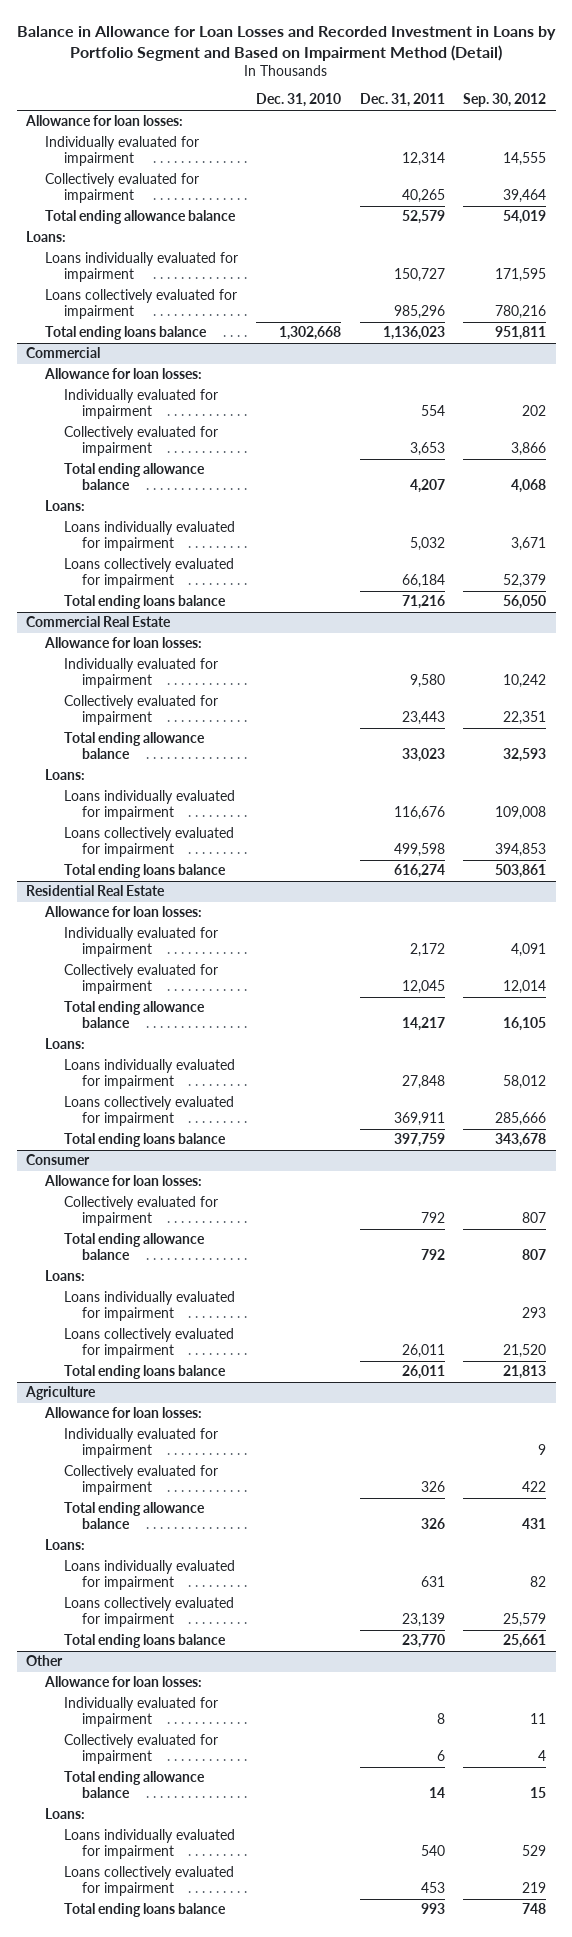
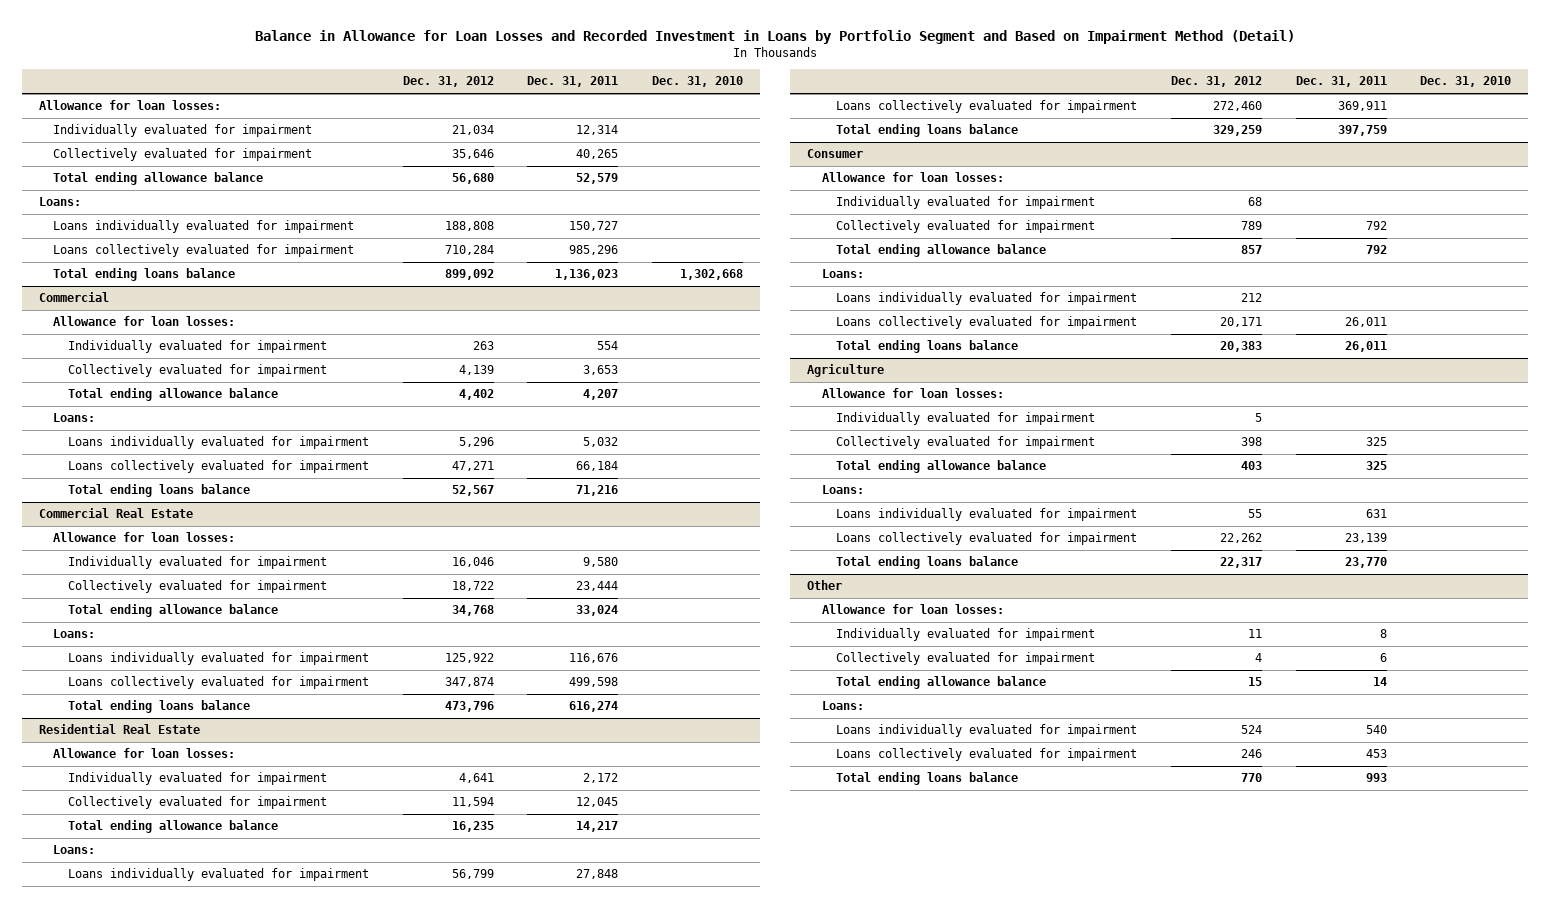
- | Dec. 31, 2010 | Dec. 31, 2011 | Sep. 30, 2012
+ | Dec. 31, 2012 | Dec. 31, 2011 | Dec. 31, 2010
@ Commercial Real Estate
- Collectively evaluated for impairment | | 23,443 | 22,351
- Total ending allowance balance | | 33,023 | 32,593
+ Collectively evaluated for impairment | 18,722 | 23,444 |
+ Total ending allowance balance | 34,768 | 33,024 |
@ Consumer
+ Individually evaluated for impairment | 68 | |
@ Agriculture
- Collectively evaluated for impairment | | 326 | 422
- Total ending allowance balance | | 326 | 431
+ Collectively evaluated for impairment | 398 | 325 |
+ Total ending allowance balance | 403 | 325 |

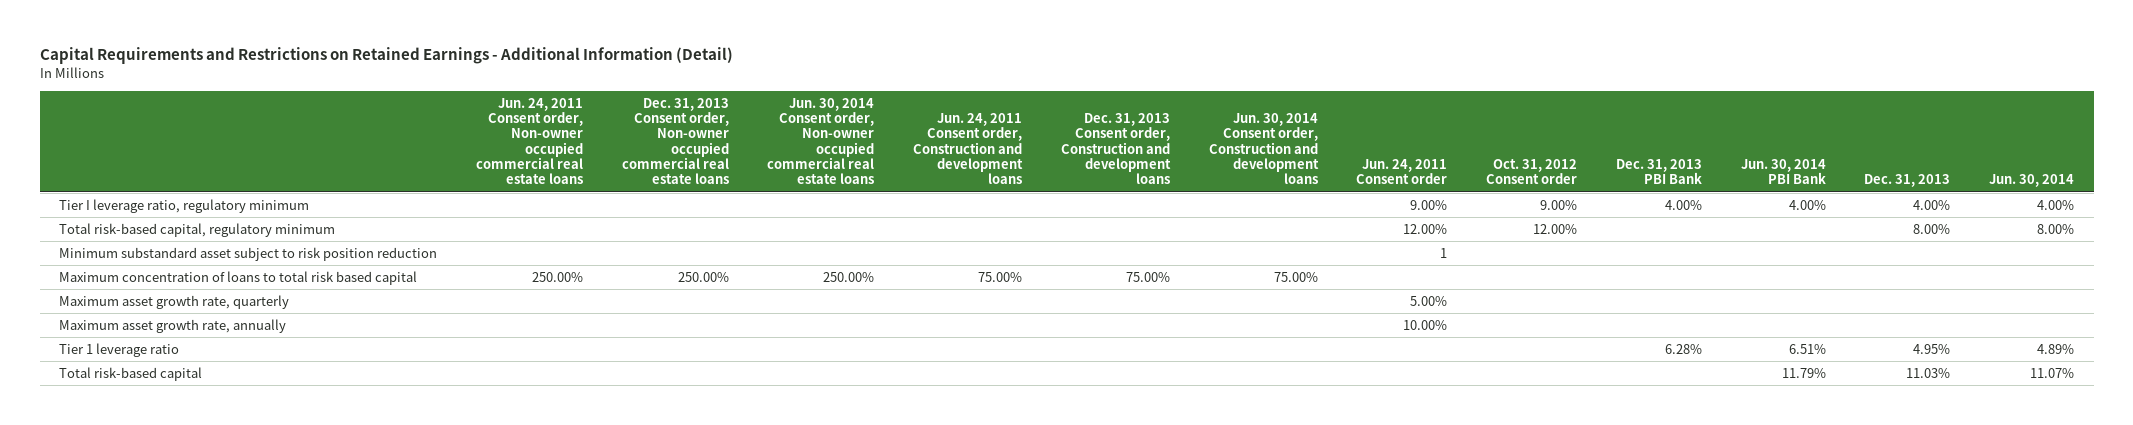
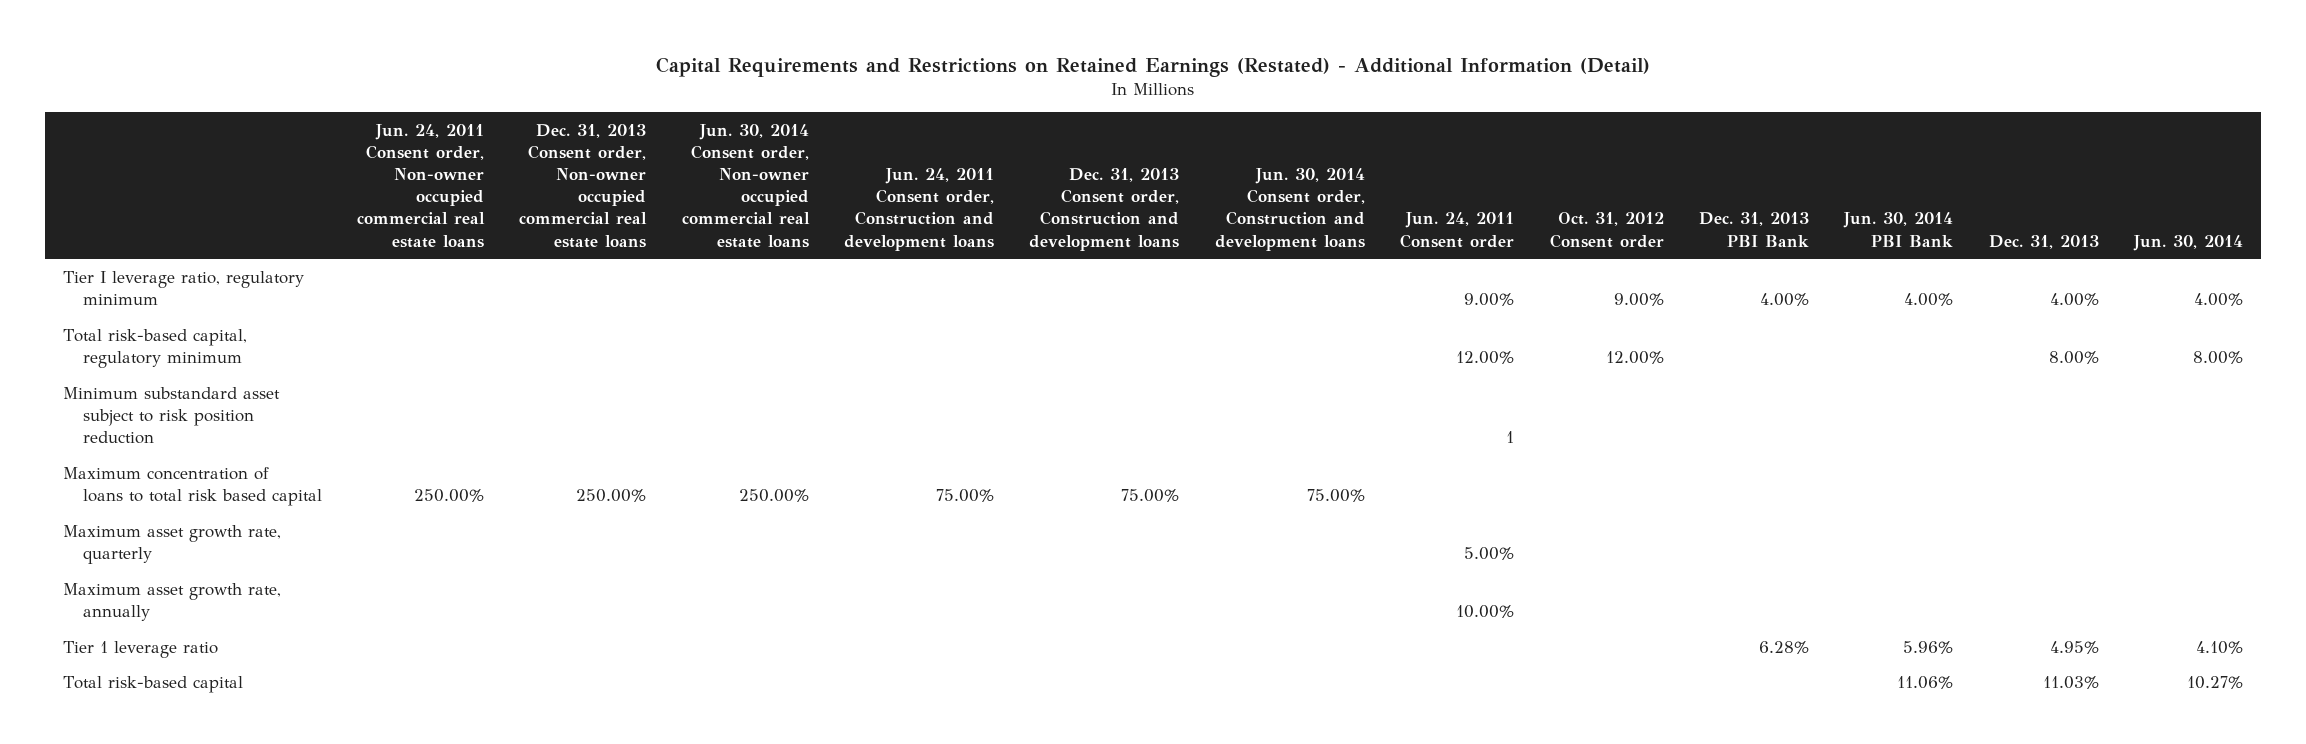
- Capital Requirements and Restrictions on Retained Earnings - Additional Information (Detail)
+ Capital Requirements and Restrictions on Retained Earnings (Restated) - Additional Information (Detail)
- Tier 1 leverage ratio | | | | | | | | | 6.28% | 6.51% | 4.95% | 4.89%
- Total risk-based capital | | | | | | | | | | 11.79% | 11.03% | 11.07%
+ Tier 1 leverage ratio | | | | | | | | | 6.28% | 5.96% | 4.95% | 4.10%
+ Total risk-based capital | | | | | | | | | | 11.06% | 11.03% | 10.27%

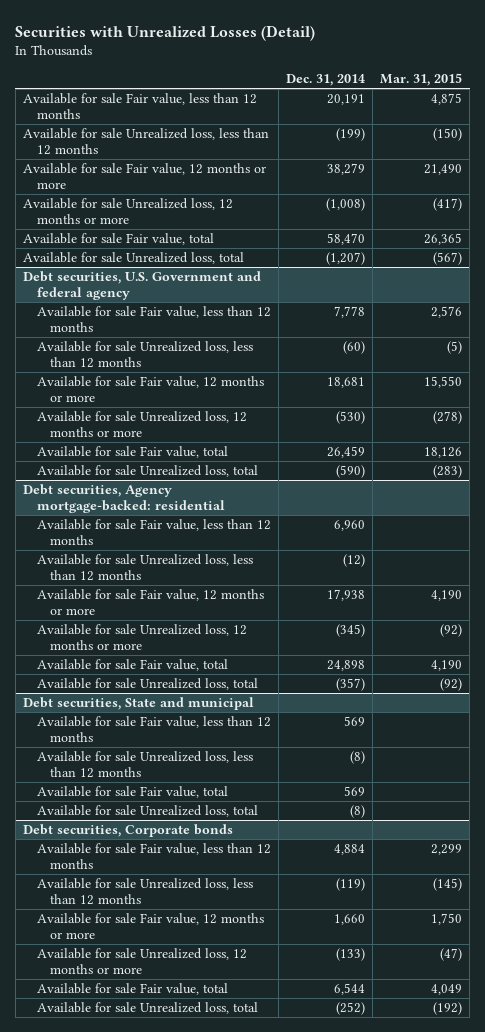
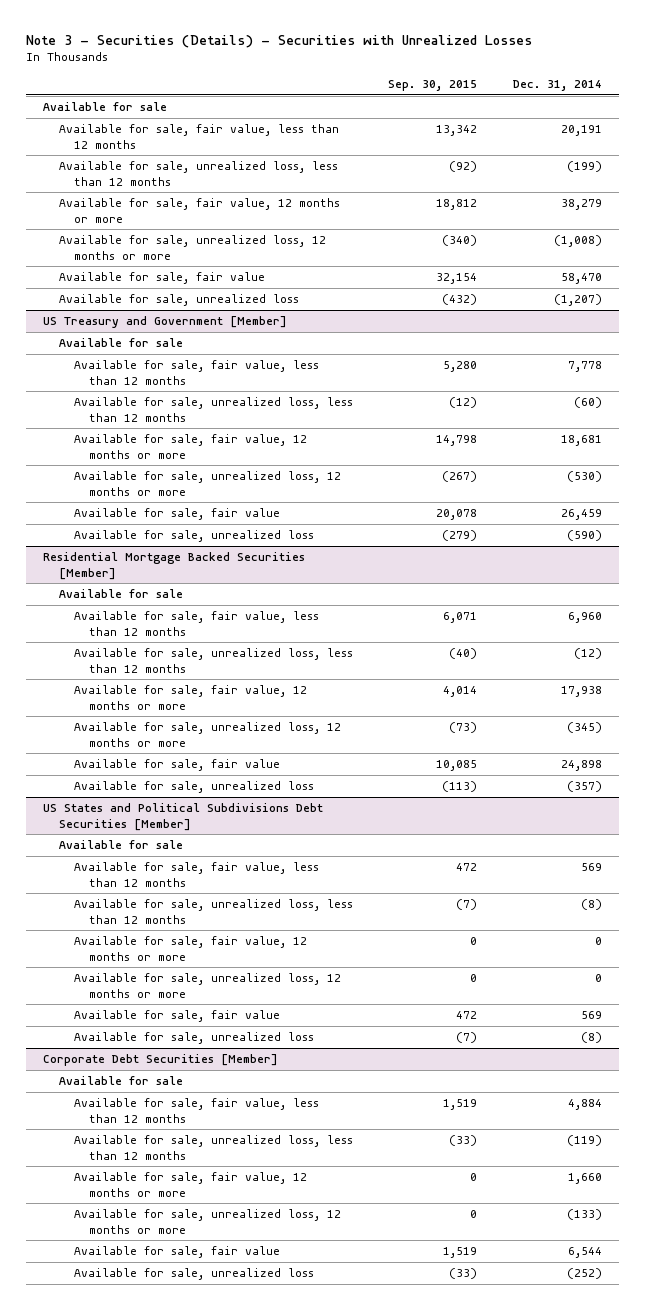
- Securities with Unrealized Losses (Detail)
+ Note 3 - Securities (Details) - Securities with Unrealized Losses
- | Dec. 31, 2014 | Mar. 31, 2015
+ | Sep. 30, 2015 | Dec. 31, 2014
- Available for sale Fair value, less than 12 months | 20,191 | 4,875
- Available for sale Unrealized loss, less than 12 months | (199) | (150)
- Available for sale Fair value, 12 months or more | 38,279 | 21,490
- Available for sale Unrealized loss, 12 months or more | (1,008) | (417)
- Available for sale Fair value, total | 58,470 | 26,365
- Available for sale Unrealized loss, total | (1,207) | (567)
- Debt securities, U.S. Government and federal agency
- Available for sale Fair value, less than 12 months | 7,778 | 2,576
- Available for sale Unrealized loss, less than 12 months | (60) | (5)
- Available for sale Fair value, 12 months or more | 18,681 | 15,550
- Available for sale Unrealized loss, 12 months or more | (530) | (278)
- Available for sale Fair value, total | 26,459 | 18,126
- Available for sale Unrealized loss, total | (590) | (283)
- Debt securities, Agency mortgage-backed: residential
- Available for sale Fair value, less than 12 months | 6,960 |
- Available for sale Unrealized loss, less than 12 months | (12) |
- Available for sale Fair value, 12 months or more | 17,938 | 4,190
- Available for sale Unrealized loss, 12 months or more | (345) | (92)
- Available for sale Fair value, total | 24,898 | 4,190
- Available for sale Unrealized loss, total | (357) | (92)
- Debt securities, State and municipal
- Available for sale Fair value, less than 12 months | 569 |
- Available for sale Unrealized loss, less than 12 months | (8) |
- Available for sale Fair value, total | 569 |
- Available for sale Unrealized loss, total | (8) |
- Debt securities, Corporate bonds
- Available for sale Fair value, less than 12 months | 4,884 | 2,299
- Available for sale Unrealized loss, less than 12 months | (119) | (145)
- Available for sale Fair value, 12 months or more | 1,660 | 1,750
- Available for sale Unrealized loss, 12 months or more | (133) | (47)
- Available for sale Fair value, total | 6,544 | 4,049
- Available for sale Unrealized loss, total | (252) | (192)
+ Available for sale
+ Available for sale, fair value, less than 12 months | 13,342 | 20,191
+ Available for sale, unrealized loss, less than 12 months | (92) | (199)
+ Available for sale, fair value, 12 months or more | 18,812 | 38,279
+ Available for sale, unrealized loss, 12 months or more | (340) | (1,008)
+ Available for sale, fair value | 32,154 | 58,470
+ Available for sale, unrealized loss | (432) | (1,207)
+ US Treasury and Government [Member]
+ Available for sale
+ Available for sale, fair value, less than 12 months | 5,280 | 7,778
+ Available for sale, unrealized loss, less than 12 months | (12) | (60)
+ Available for sale, fair value, 12 months or more | 14,798 | 18,681
+ Available for sale, unrealized loss, 12 months or more | (267) | (530)
+ Available for sale, fair value | 20,078 | 26,459
+ Available for sale, unrealized loss | (279) | (590)
+ Residential Mortgage Backed Securities [Member]
+ Available for sale
+ Available for sale, fair value, less than 12 months | 6,071 | 6,960
+ Available for sale, unrealized loss, less than 12 months | (40) | (12)
+ Available for sale, fair value, 12 months or more | 4,014 | 17,938
+ Available for sale, unrealized loss, 12 months or more | (73) | (345)
+ Available for sale, fair value | 10,085 | 24,898
+ Available for sale, unrealized loss | (113) | (357)
+ US States and Political Subdivisions Debt Securities [Member]
+ Available for sale
+ Available for sale, fair value, less than 12 months | 472 | 569
+ Available for sale, unrealized loss, less than 12 months | (7) | (8)
+ Available for sale, fair value, 12 months or more | 0 | 0
+ Available for sale, unrealized loss, 12 months or more | 0 | 0
+ Available for sale, fair value | 472 | 569
+ Available for sale, unrealized loss | (7) | (8)
+ Corporate Debt Securities [Member]
+ Available for sale
+ Available for sale, fair value, less than 12 months | 1,519 | 4,884
+ Available for sale, unrealized loss, less than 12 months | (33) | (119)
+ Available for sale, fair value, 12 months or more | 0 | 1,660
+ Available for sale, unrealized loss, 12 months or more | 0 | (133)
+ Available for sale, fair value | 1,519 | 6,544
+ Available for sale, unrealized loss | (33) | (252)

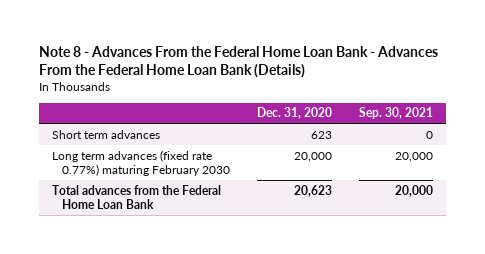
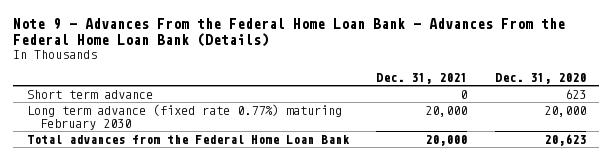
- Note 8 - Advances From the Federal Home Loan Bank - Advances From the Federal Home Loan Bank (Details)
+ Note 9 - Advances From the Federal Home Loan Bank - Advances From the Federal Home Loan Bank (Details)
- | Dec. 31, 2020 | Sep. 30, 2021
+ | Dec. 31, 2021 | Dec. 31, 2020
- Short term advances | 623 | 0
- Long term advances (fixed rate 0.77%) maturing February 2030 | 20,000 | 20,000
+ Short term advance | 0 | 623
+ Long term advance (fixed rate 0.77%) maturing February 2030 | 20,000 | 20,000

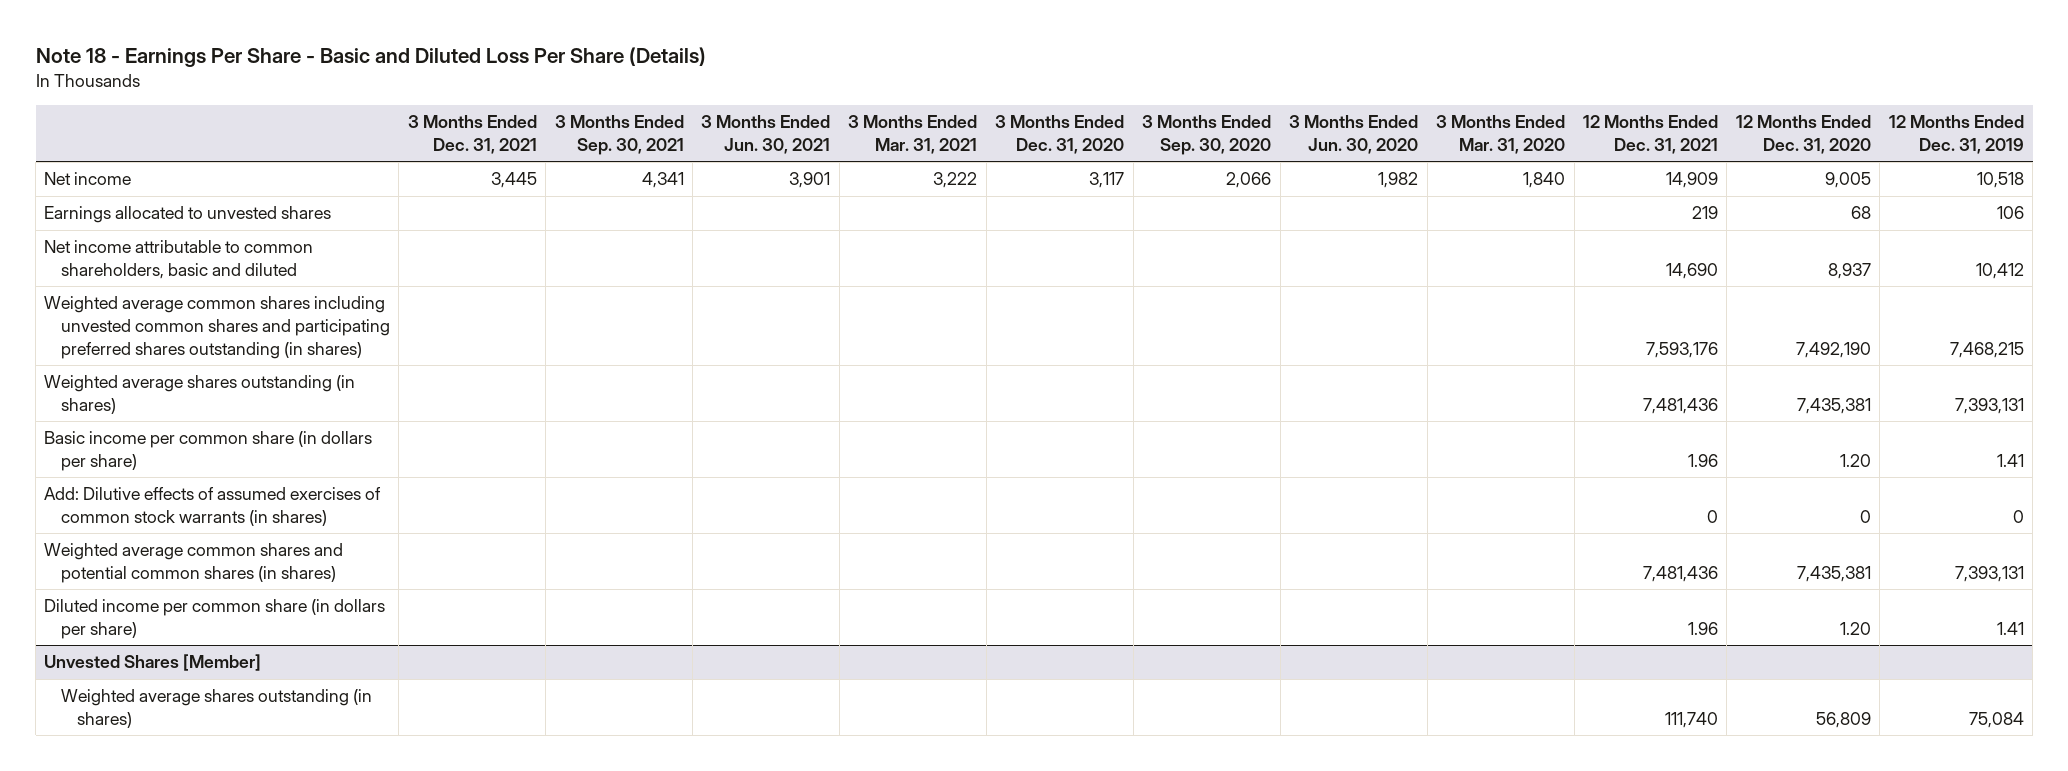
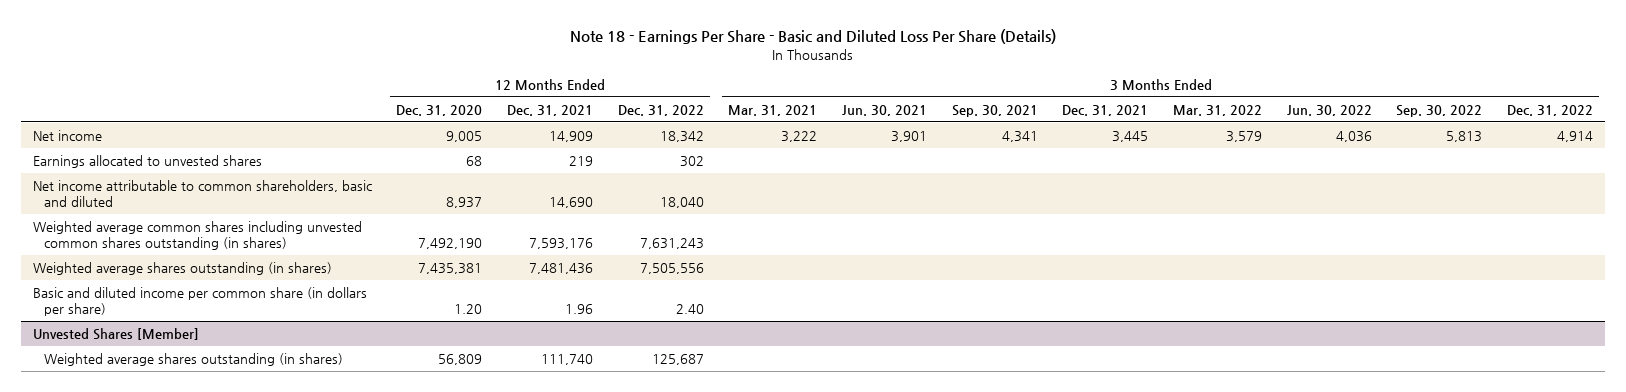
- | 3 Months Ended Dec. 31, 2021 | 3 Months Ended Sep. 30, 2021 | 3 Months Ended Jun. 30, 2021 | 3 Months Ended Mar. 31, 2021 | 3 Months Ended Dec. 31, 2020 | 3 Months Ended Sep. 30, 2020 | 3 Months Ended Jun. 30, 2020 | 3 Months Ended Mar. 31, 2020 | 12 Months Ended Dec. 31, 2021 | 12 Months Ended Dec. 31, 2020 | 12 Months Ended Dec. 31, 2019
+ | 12 Months Ended Dec. 31, 2020 | 12 Months Ended Dec. 31, 2021 | 12 Months Ended Dec. 31, 2022 | 3 Months Ended Mar. 31, 2021 | 3 Months Ended Jun. 30, 2021 | 3 Months Ended Sep. 30, 2021 | 3 Months Ended Dec. 31, 2021 | 3 Months Ended Mar. 31, 2022 | 3 Months Ended Jun. 30, 2022 | 3 Months Ended Sep. 30, 2022 | 3 Months Ended Dec. 31, 2022
- Weighted average common shares including unvested common shares and participating preferred shares outstanding (in shares) | | | | | | | | | 7,593,176 | 7,492,190 | 7,468,215
+ Weighted average common shares including unvested common shares outstanding (in shares) | 7,492,190 | 7,593,176 | 7,631,243 | | | | | | | |
- Basic income per common share (in dollars per share) | | | | | | | | | 1.96 | 1.20 | 1.41
- Add: Dilutive effects of assumed exercises of common stock warrants (in shares) | | | | | | | | | 0 | 0 | 0
- Weighted average common shares and potential common shares (in shares) | | | | | | | | | 7,481,436 | 7,435,381 | 7,393,131
- Diluted income per common share (in dollars per share) | | | | | | | | | 1.96 | 1.20 | 1.41
+ Basic and diluted income per common share (in dollars per share) | 1.20 | 1.96 | 2.40 | | | | | | | |

